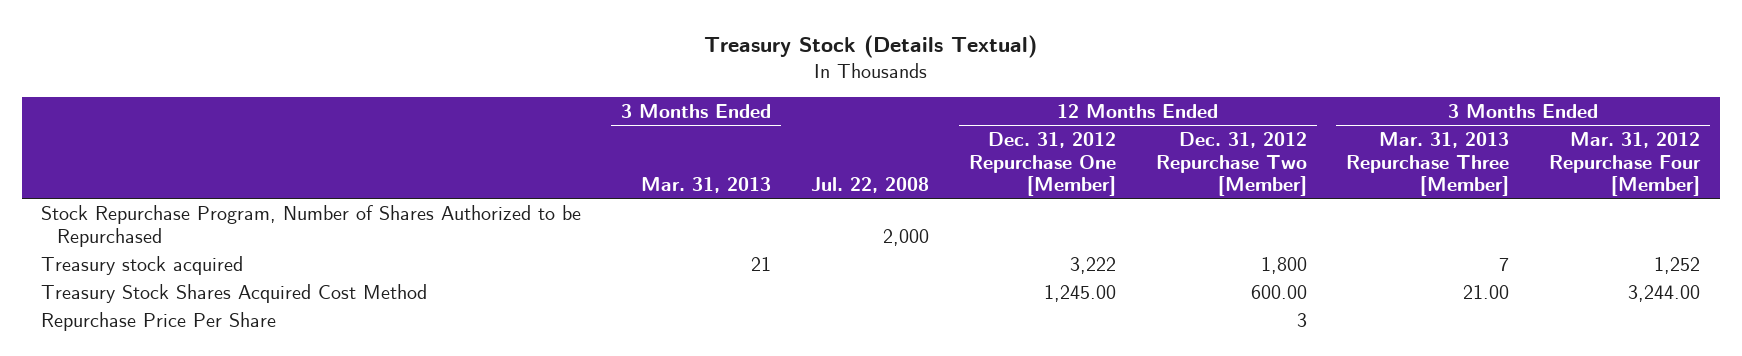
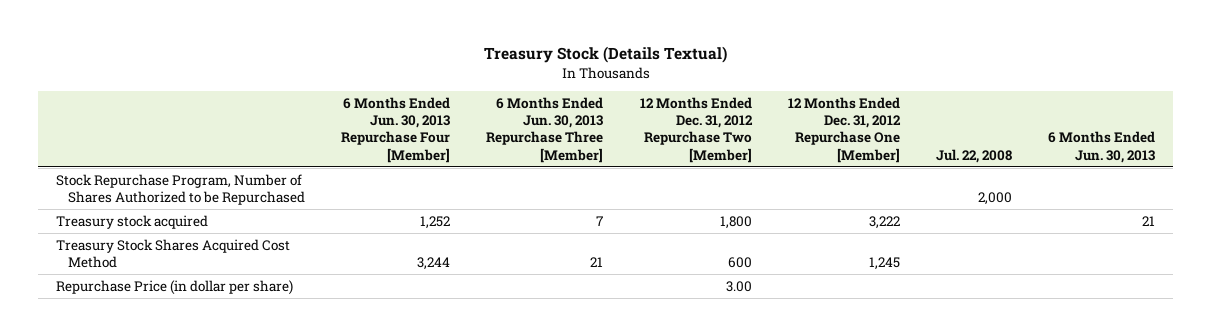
- | 3 Months Ended Mar. 31, 2013 | Jul. 22, 2008 | 12 Months Ended Dec. 31, 2012 Repurchase One [Member] | 12 Months Ended Dec. 31, 2012 Repurchase Two [Member] | 3 Months Ended Mar. 31, 2013 Repurchase Three [Member] | 3 Months Ended Mar. 31, 2012 Repurchase Four [Member]
+ | 6 Months Ended Jun. 30, 2013 Repurchase Four [Member] | 6 Months Ended Jun. 30, 2013 Repurchase Three [Member] | 12 Months Ended Dec. 31, 2012 Repurchase Two [Member] | 12 Months Ended Dec. 31, 2012 Repurchase One [Member] | Jul. 22, 2008 | 6 Months Ended Jun. 30, 2013
- Treasury Stock Shares Acquired Cost Method | | | 1,245.00 | 600.00 | 21.00 | 3,244.00
- Repurchase Price Per Share | | | | 3 | |
+ Treasury Stock Shares Acquired Cost Method | 3,244 | 21 | 600 | 1,245 | |
+ Repurchase Price (in dollar per share) | | | 3.00 | | |

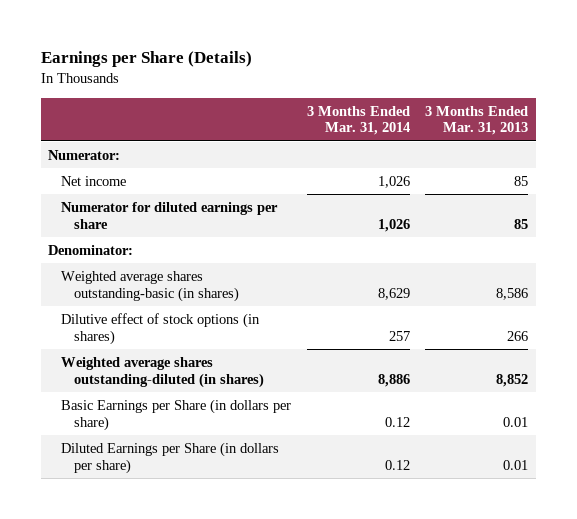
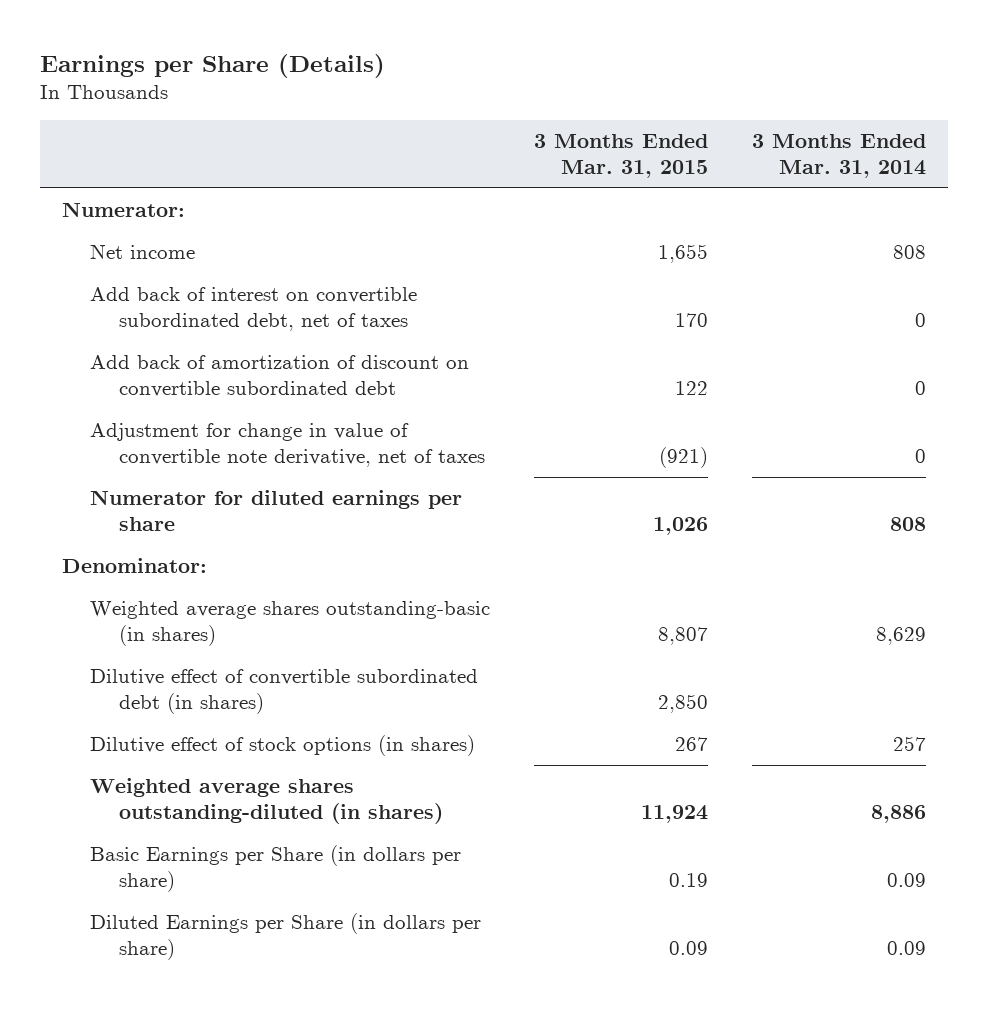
- | 3 Months Ended Mar. 31, 2014 | 3 Months Ended Mar. 31, 2013
+ | 3 Months Ended Mar. 31, 2015 | 3 Months Ended Mar. 31, 2014
- Net income | 1,026 | 85
- Numerator for diluted earnings per share | 1,026 | 85
+ Net income | 1,655 | 808
+ Add back of interest on convertible subordinated debt, net of taxes | 170 | 0
+ Add back of amortization of discount on convertible subordinated debt | 122 | 0
+ Adjustment for change in value of convertible note derivative, net of taxes | (921) | 0
+ Numerator for diluted earnings per share | 1,026 | 808
+ Dilutive effect of convertible subordinated debt (in shares) | 2,850 |
- Basic Earnings per Share (in dollars per share) | 0.12 | 0.01
- Diluted Earnings per Share (in dollars per share) | 0.12 | 0.01
+ Basic Earnings per Share (in dollars per share) | 0.19 | 0.09
+ Diluted Earnings per Share (in dollars per share) | 0.09 | 0.09

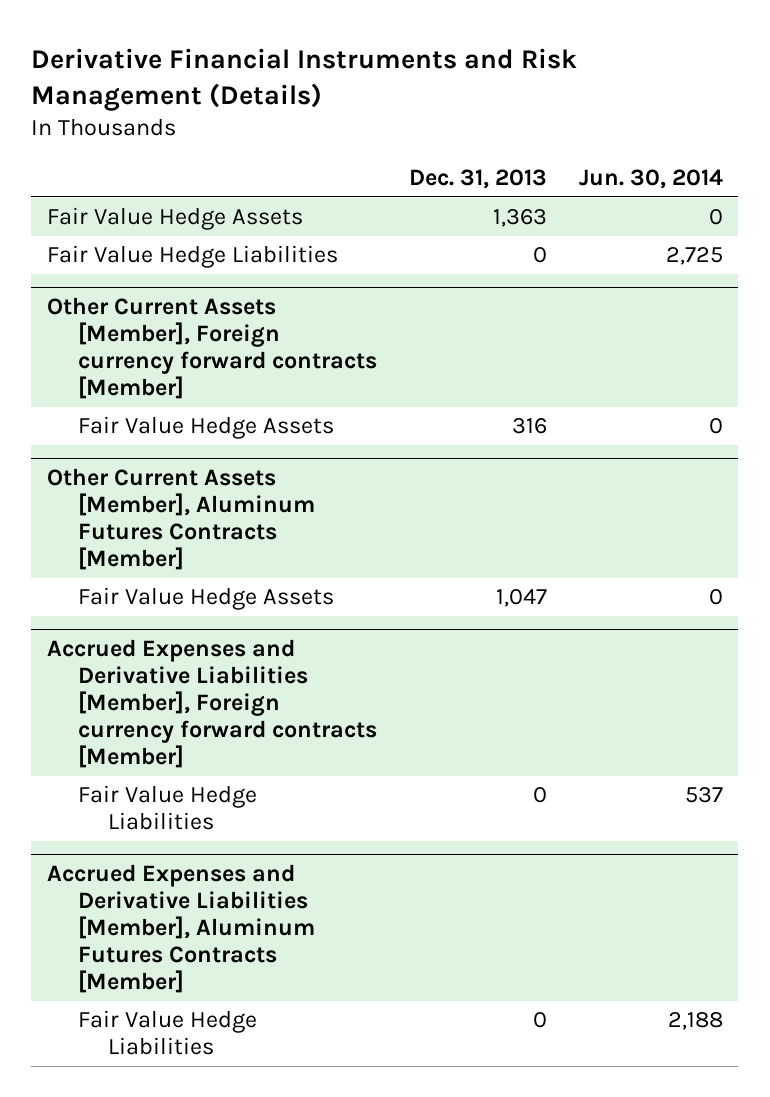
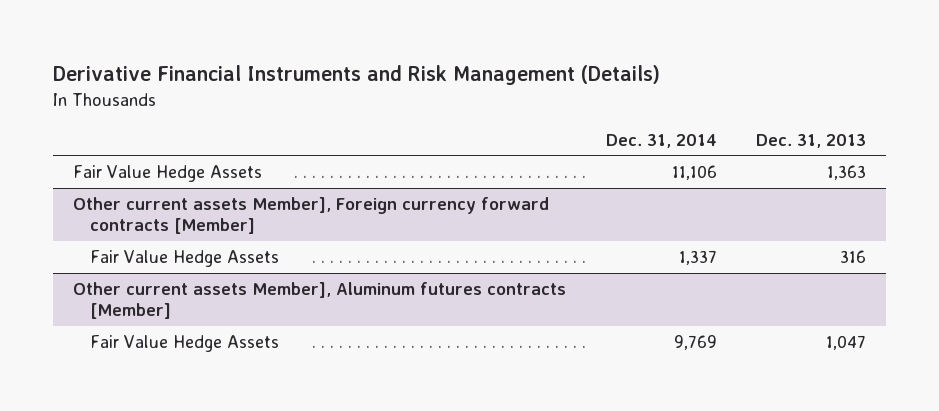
- | Dec. 31, 2013 | Jun. 30, 2014
+ | Dec. 31, 2014 | Dec. 31, 2013
- Fair Value Hedge Liabilities | 0 | 2,725
- Other Current Assets [Member], Foreign currency forward contracts [Member]
+ Other current assets Member], Foreign currency forward contracts [Member]
- Other Current Assets [Member], Aluminum Futures Contracts [Member]
+ Other current assets Member], Aluminum futures contracts [Member]
- Accrued Expenses and Derivative Liabilities [Member], Foreign currency forward contracts [Member]
- Fair Value Hedge Liabilities | 0 | 537
- Accrued Expenses and Derivative Liabilities [Member], Aluminum Futures Contracts [Member]
- Fair Value Hedge Liabilities | 0 | 2,188

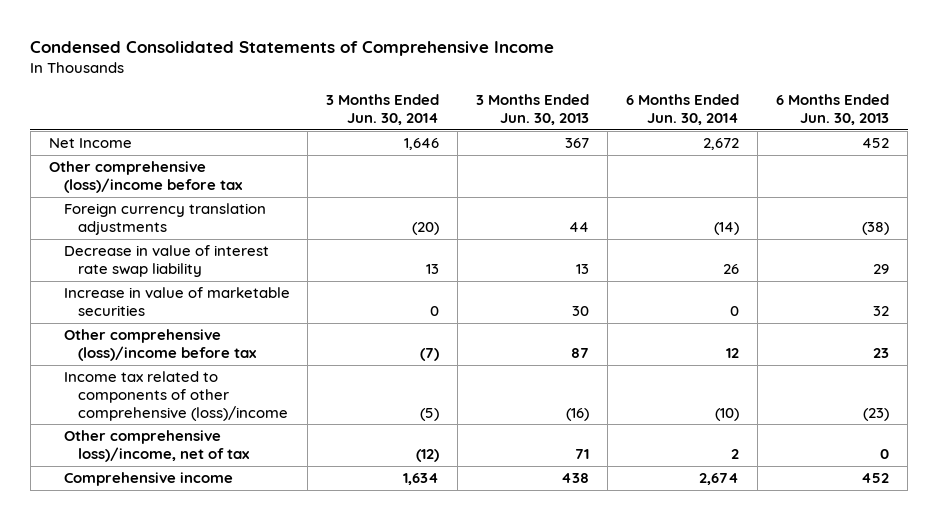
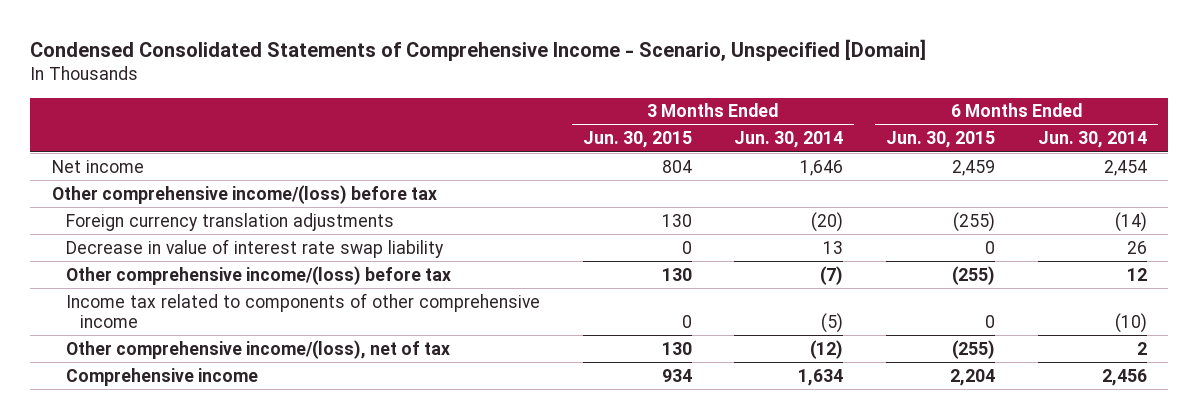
- Condensed Consolidated Statements of Comprehensive Income
+ Condensed Consolidated Statements of Comprehensive Income - Scenario, Unspecified [Domain]
- | 3 Months Ended Jun. 30, 2014 | 3 Months Ended Jun. 30, 2013 | 6 Months Ended Jun. 30, 2014 | 6 Months Ended Jun. 30, 2013
+ | 3 Months Ended Jun. 30, 2015 | 3 Months Ended Jun. 30, 2014 | 6 Months Ended Jun. 30, 2015 | 6 Months Ended Jun. 30, 2014
- Net Income | 1,646 | 367 | 2,672 | 452
- Other comprehensive (loss)/income before tax
+ Net income | 804 | 1,646 | 2,459 | 2,454
+ Other comprehensive income/(loss) before tax
- Increase in value of marketable securities | 0 | 30 | 0 | 32
- Other comprehensive (loss)/income before tax | (7) | 87 | 12 | 23
- Income tax related to components of other comprehensive (loss)/income | (5) | (16) | (10) | (23)
- Other comprehensive loss)/income, net of tax | (12) | 71 | 2 | 0
- Comprehensive income | 1,634 | 438 | 2,674 | 452
+ Other comprehensive income/(loss) before tax | 130 | (7) | (255) | 12
+ Income tax related to components of other comprehensive income | 0 | (5) | 0 | (10)
+ Other comprehensive income/(loss), net of tax | 130 | (12) | (255) | 2
+ Comprehensive income | 934 | 1,634 | 2,204 | 2,456

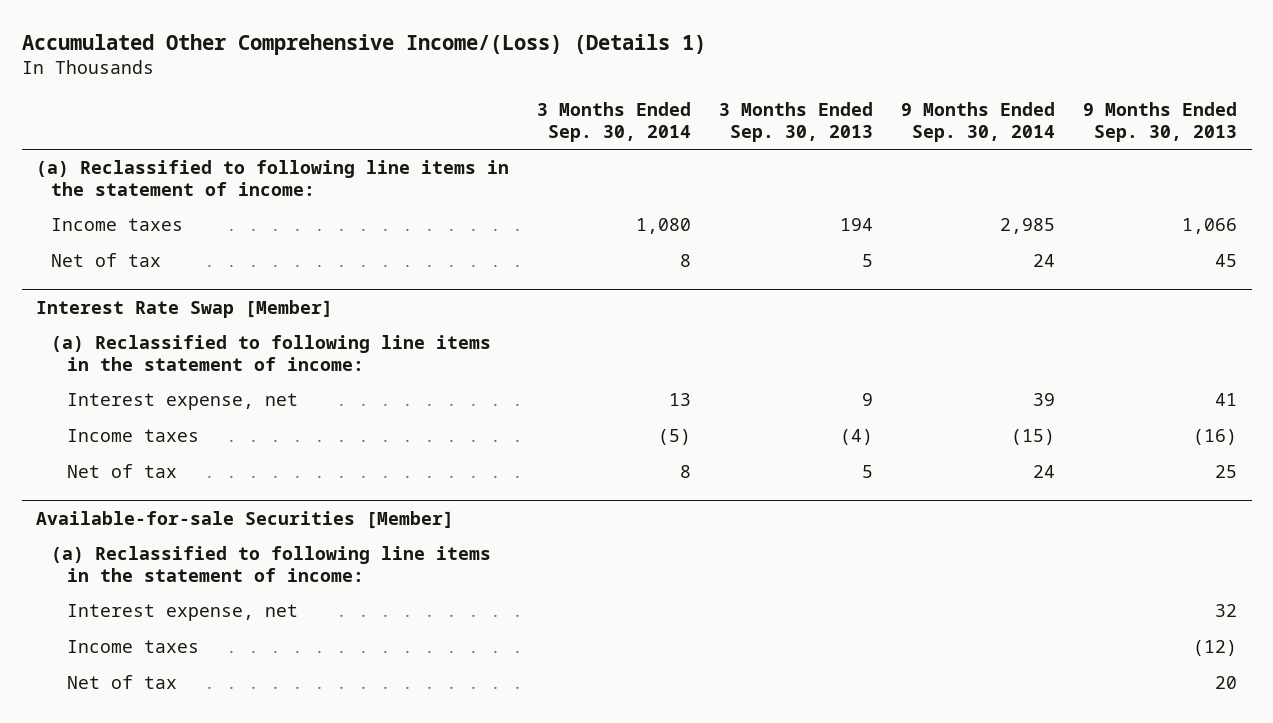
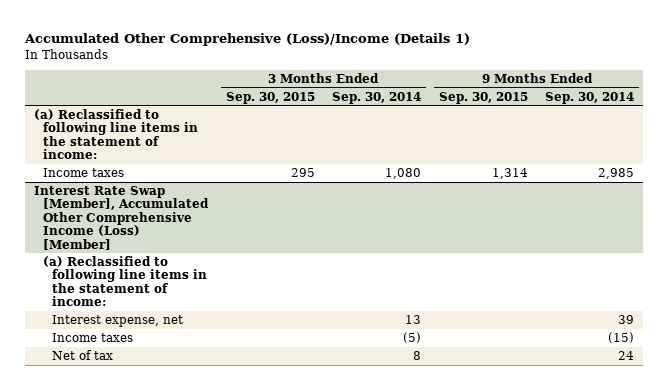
- Accumulated Other Comprehensive Income/(Loss) (Details 1)
+ Accumulated Other Comprehensive (Loss)/Income (Details 1)
- | 3 Months Ended Sep. 30, 2014 | 3 Months Ended Sep. 30, 2013 | 9 Months Ended Sep. 30, 2014 | 9 Months Ended Sep. 30, 2013
+ | 3 Months Ended Sep. 30, 2015 | 3 Months Ended Sep. 30, 2014 | 9 Months Ended Sep. 30, 2015 | 9 Months Ended Sep. 30, 2014
- Net of tax | 8 | 5 | 24 | 45
- Interest Rate Swap [Member]
+ Interest Rate Swap [Member], Accumulated Other Comprehensive Income (Loss) [Member]
- Available-for-sale Securities [Member]
- (a) Reclassified to following line items in the statement of income:
- Interest expense, net | | | | 32
- Income taxes | | | | (12)
- Net of tax | | | | 20

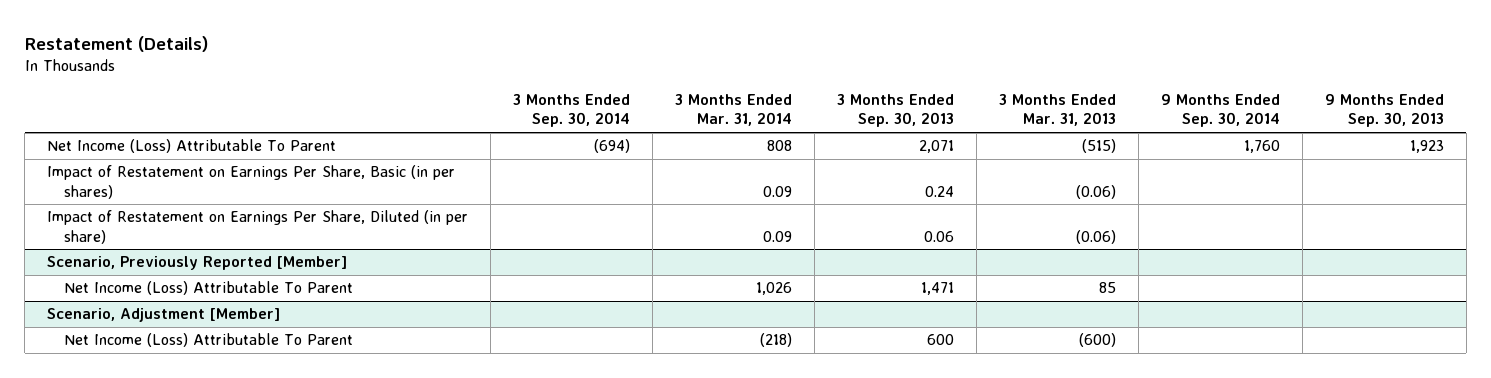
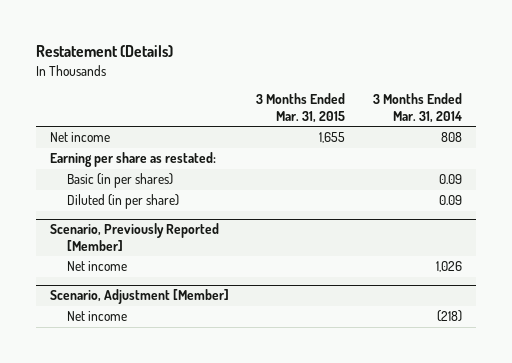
- | 3 Months Ended Sep. 30, 2014 | 3 Months Ended Mar. 31, 2014 | 3 Months Ended Sep. 30, 2013 | 3 Months Ended Mar. 31, 2013 | 9 Months Ended Sep. 30, 2014 | 9 Months Ended Sep. 30, 2013
+ | 3 Months Ended Mar. 31, 2015 | 3 Months Ended Mar. 31, 2014
- Net Income (Loss) Attributable To Parent | (694) | 808 | 2,071 | (515) | 1,760 | 1,923
- Impact of Restatement on Earnings Per Share, Basic (in per shares) | | 0.09 | 0.24 | (0.06) | |
- Impact of Restatement on Earnings Per Share, Diluted (in per share) | | 0.09 | 0.06 | (0.06) | |
+ Net income | 1,655 | 808
+ Earning per share as restated:
+ Basic (in per shares) | | 0.09
+ Diluted (in per share) | | 0.09
@ Scenario, Previously Reported [Member]
- Net Income (Loss) Attributable To Parent | | 1,026 | 1,471 | 85 | |
+ Net income | | 1,026
@ Scenario, Adjustment [Member]
- Net Income (Loss) Attributable To Parent | | (218) | 600 | (600) | |
+ Net income | | (218)

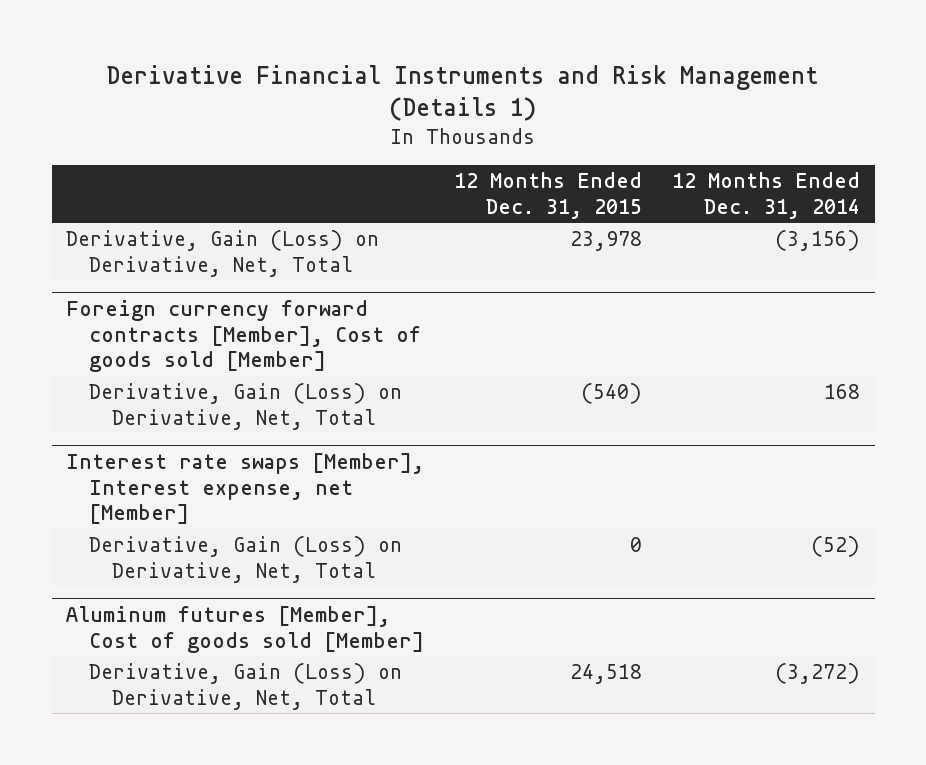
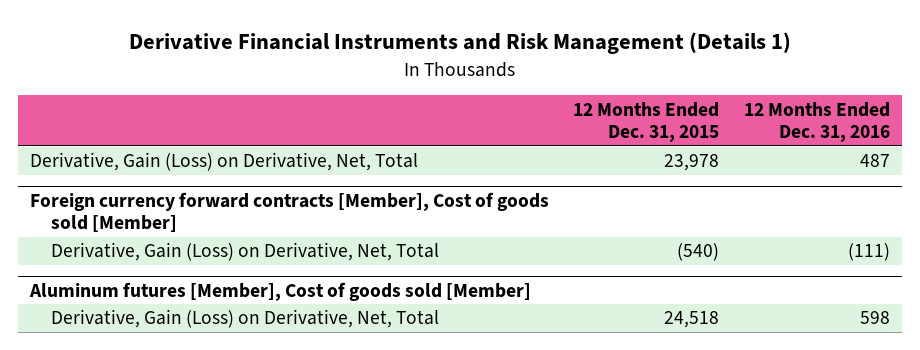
- | 12 Months Ended Dec. 31, 2015 | 12 Months Ended Dec. 31, 2014
+ | 12 Months Ended Dec. 31, 2015 | 12 Months Ended Dec. 31, 2016
- Interest rate swaps [Member], Interest expense, net [Member]
- Derivative, Gain (Loss) on Derivative, Net, Total | 0 | (52)

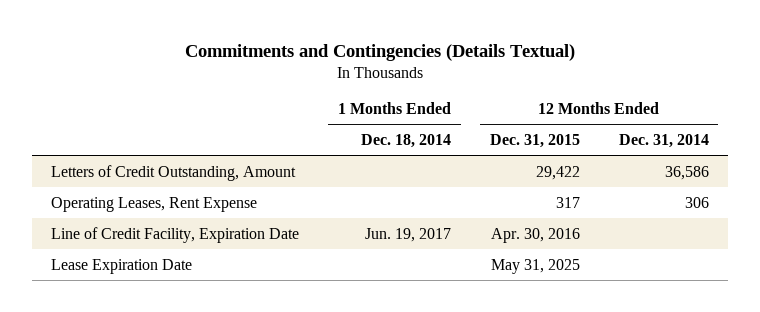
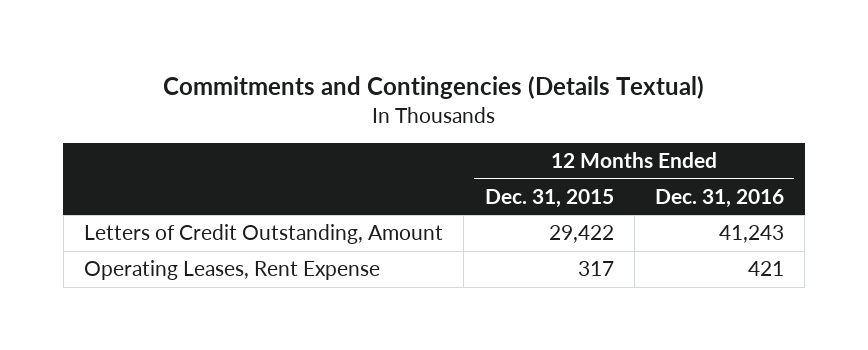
- | 1 Months Ended Dec. 18, 2014 | 12 Months Ended Dec. 31, 2015 | 12 Months Ended Dec. 31, 2014
+ | 12 Months Ended Dec. 31, 2015 | 12 Months Ended Dec. 31, 2016
- Line of Credit Facility, Expiration Date | Jun. 19, 2017 | Apr. 30, 2016 |
- Lease Expiration Date | | May 31, 2025 |

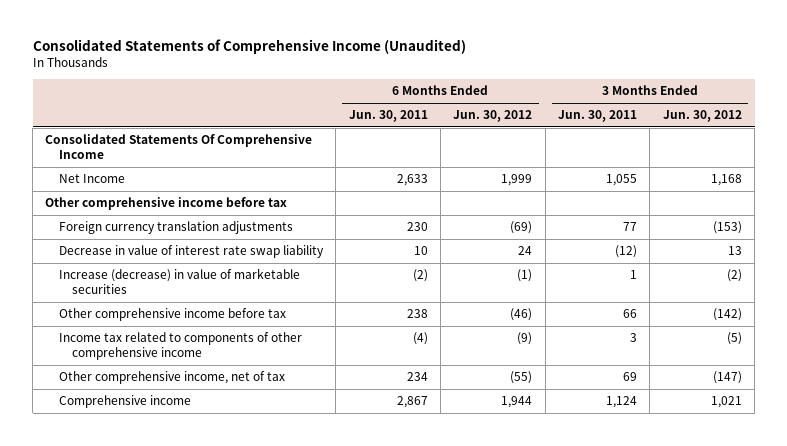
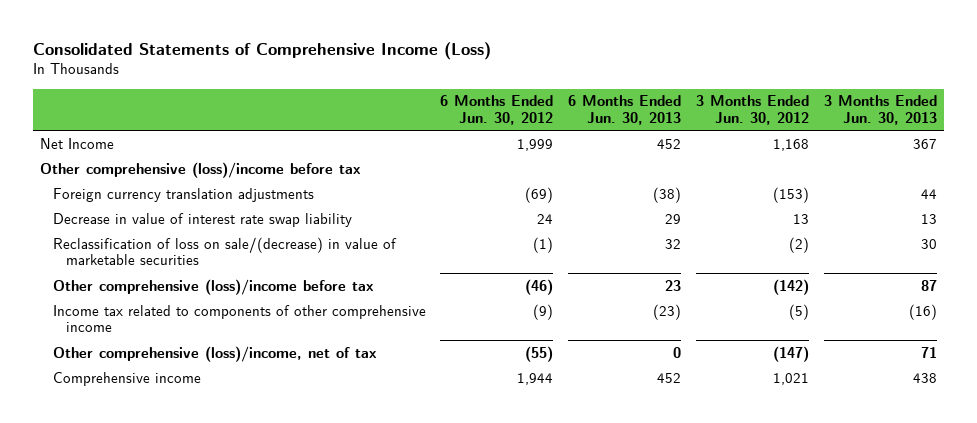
- Consolidated Statements of Comprehensive Income (Unaudited)
+ Consolidated Statements of Comprehensive Income (Loss)
- | 6 Months Ended Jun. 30, 2011 | 6 Months Ended Jun. 30, 2012 | 3 Months Ended Jun. 30, 2011 | 3 Months Ended Jun. 30, 2012
+ | 6 Months Ended Jun. 30, 2012 | 6 Months Ended Jun. 30, 2013 | 3 Months Ended Jun. 30, 2012 | 3 Months Ended Jun. 30, 2013
- Consolidated Statements Of Comprehensive Income
- Other comprehensive income before tax
+ Other comprehensive (loss)/income before tax
- Increase (decrease) in value of marketable securities | (2) | (1) | 1 | (2)
- Other comprehensive income before tax | 238 | (46) | 66 | (142)
+ Reclassification of loss on sale/(decrease) in value of marketable securities | (1) | 32 | (2) | 30
+ Other comprehensive (loss)/income before tax | (46) | 23 | (142) | 87
- Other comprehensive income, net of tax | 234 | (55) | 69 | (147)
+ Other comprehensive (loss)/income, net of tax | (55) | 0 | (147) | 71

